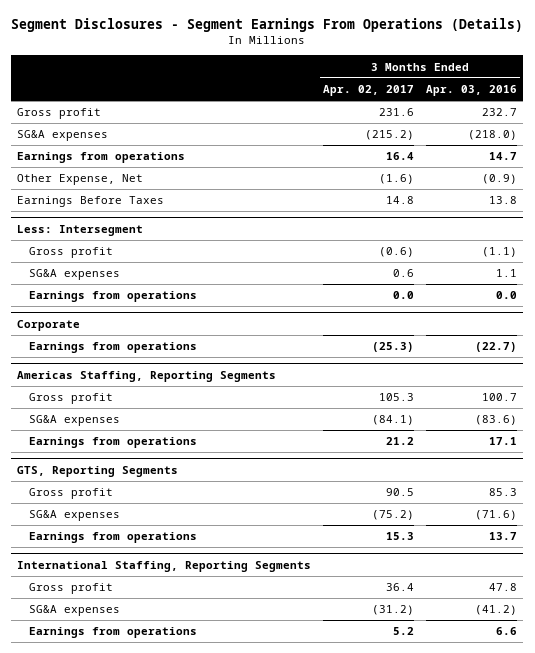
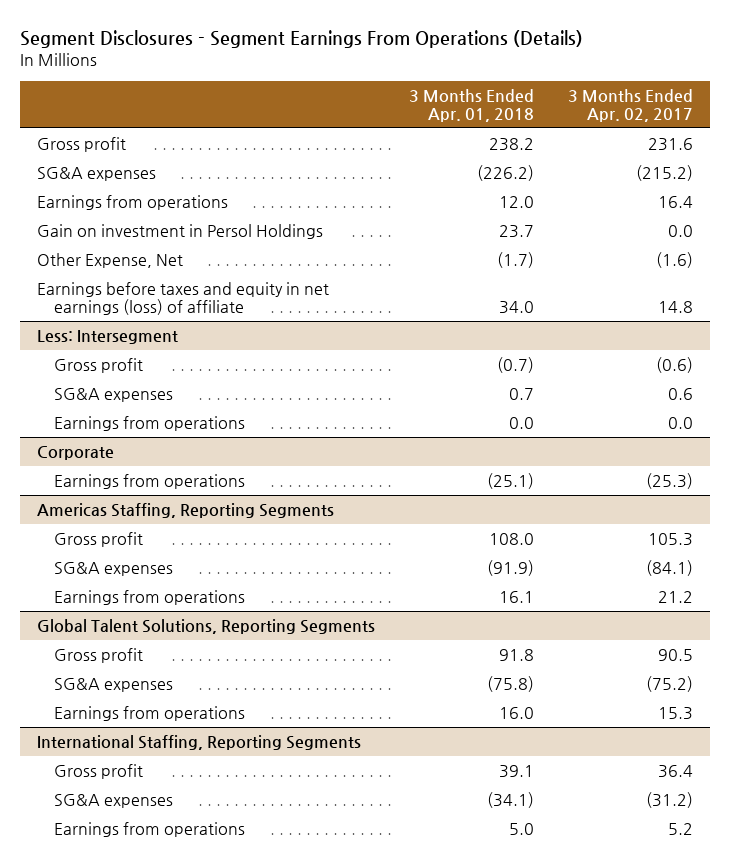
- | 3 Months Ended Apr. 02, 2017 | 3 Months Ended Apr. 03, 2016
+ | 3 Months Ended Apr. 01, 2018 | 3 Months Ended Apr. 02, 2017
+ Gain on investment in Persol Holdings | 23.7 | 0.0
- Earnings Before Taxes | 14.8 | 13.8
+ Earnings before taxes and equity in net earnings (loss) of affiliate | 34.0 | 14.8
- GTS, Reporting Segments
+ Global Talent Solutions, Reporting Segments

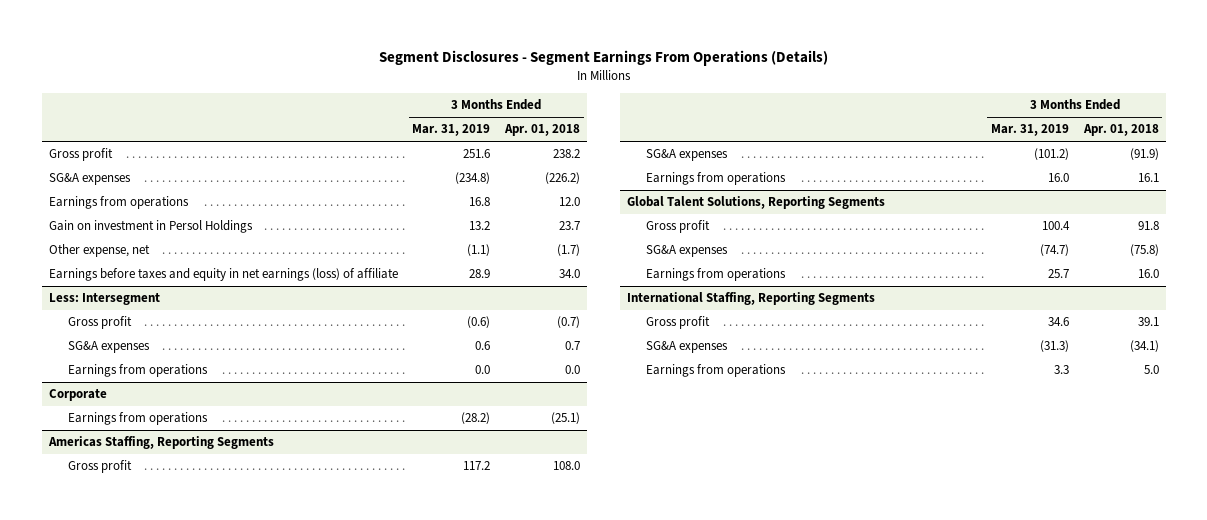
- | 3 Months Ended Apr. 01, 2018 | 3 Months Ended Apr. 02, 2017
+ | 3 Months Ended Mar. 31, 2019 | 3 Months Ended Apr. 01, 2018
- Other Expense, Net | (1.7) | (1.6)
+ Other expense, net | (1.1) | (1.7)

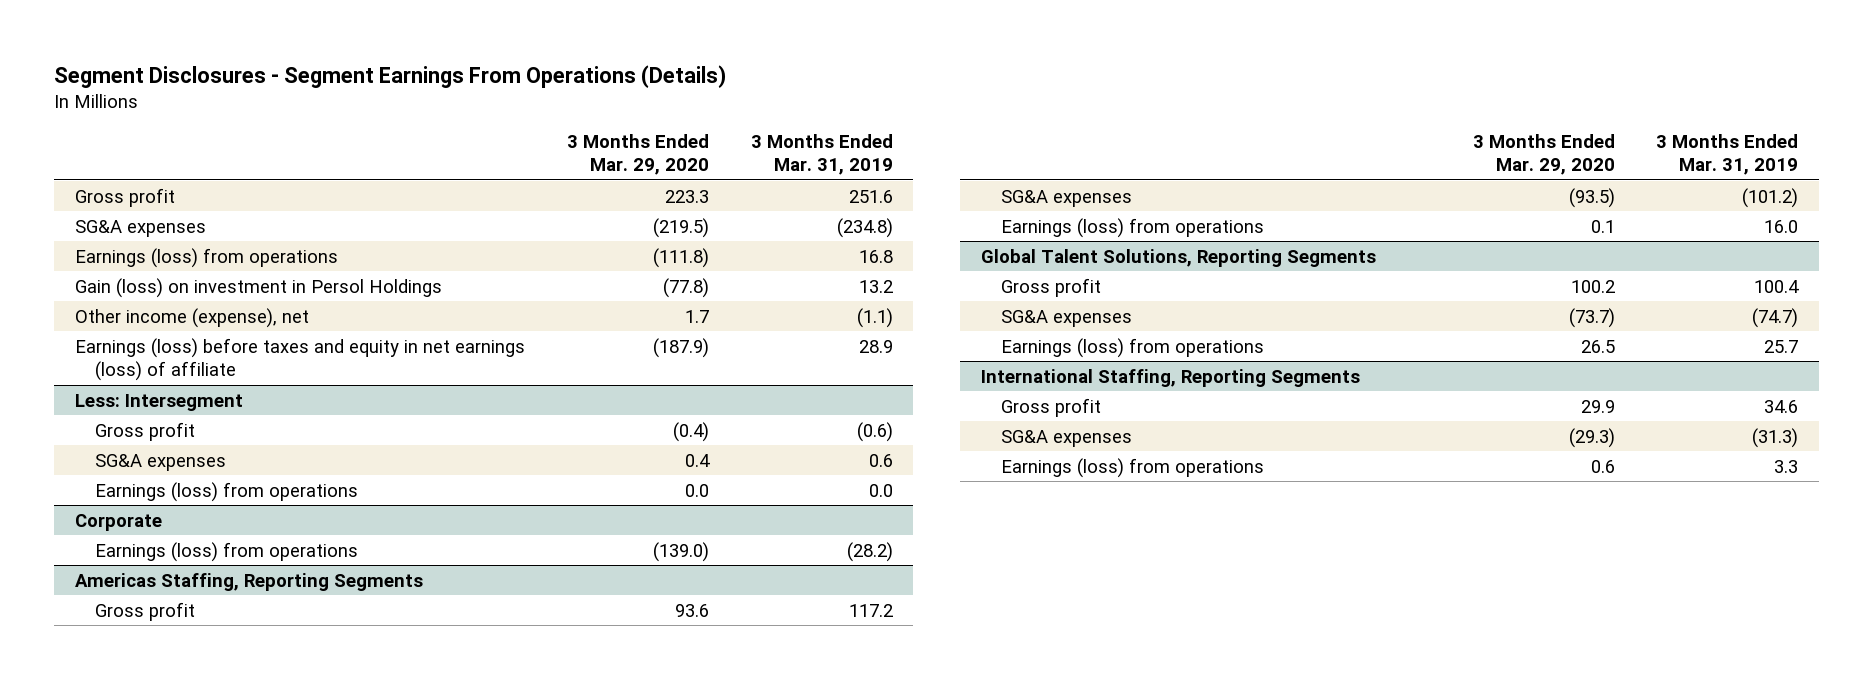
- | 3 Months Ended Mar. 31, 2019 | 3 Months Ended Apr. 01, 2018
+ | 3 Months Ended Mar. 29, 2020 | 3 Months Ended Mar. 31, 2019
- Earnings from operations | 16.8 | 12.0
- Gain on investment in Persol Holdings | 13.2 | 23.7
- Other expense, net | (1.1) | (1.7)
- Earnings before taxes and equity in net earnings (loss) of affiliate | 28.9 | 34.0
+ Earnings (loss) from operations | (111.8) | 16.8
+ Gain (loss) on investment in Persol Holdings | (77.8) | 13.2
+ Other income (expense), net | 1.7 | (1.1)
+ Earnings (loss) before taxes and equity in net earnings (loss) of affiliate | (187.9) | 28.9
@ Less: Intersegment
- Earnings from operations | 0.0 | 0.0
+ Earnings (loss) from operations | 0.0 | 0.0
@ Corporate
- Earnings from operations | (28.2) | (25.1)
+ Earnings (loss) from operations | (139.0) | (28.2)
@ Americas Staffing, Reporting Segments
- Earnings from operations | 16.0 | 16.1
+ Earnings (loss) from operations | 0.1 | 16.0
@ Global Talent Solutions, Reporting Segments
- Earnings from operations | 25.7 | 16.0
+ Earnings (loss) from operations | 26.5 | 25.7
@ International Staffing, Reporting Segments
- Earnings from operations | 3.3 | 5.0
+ Earnings (loss) from operations | 0.6 | 3.3

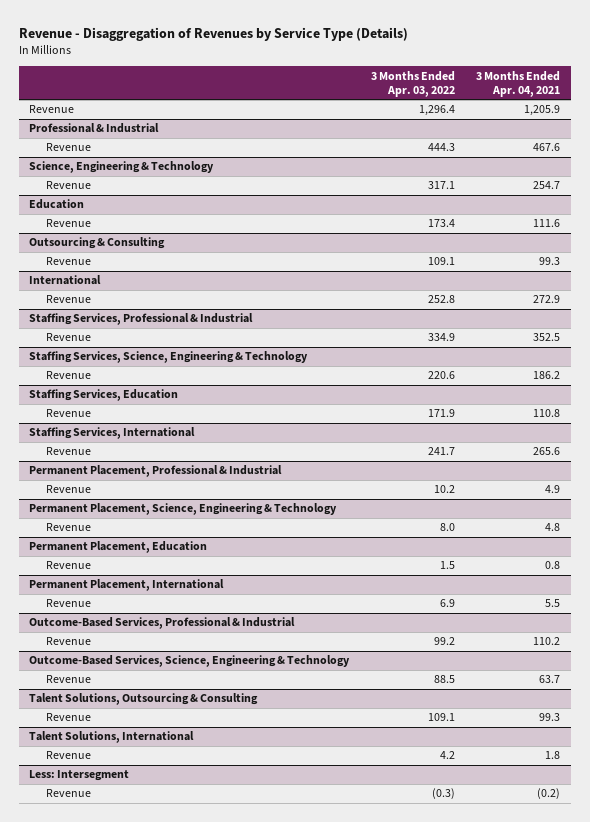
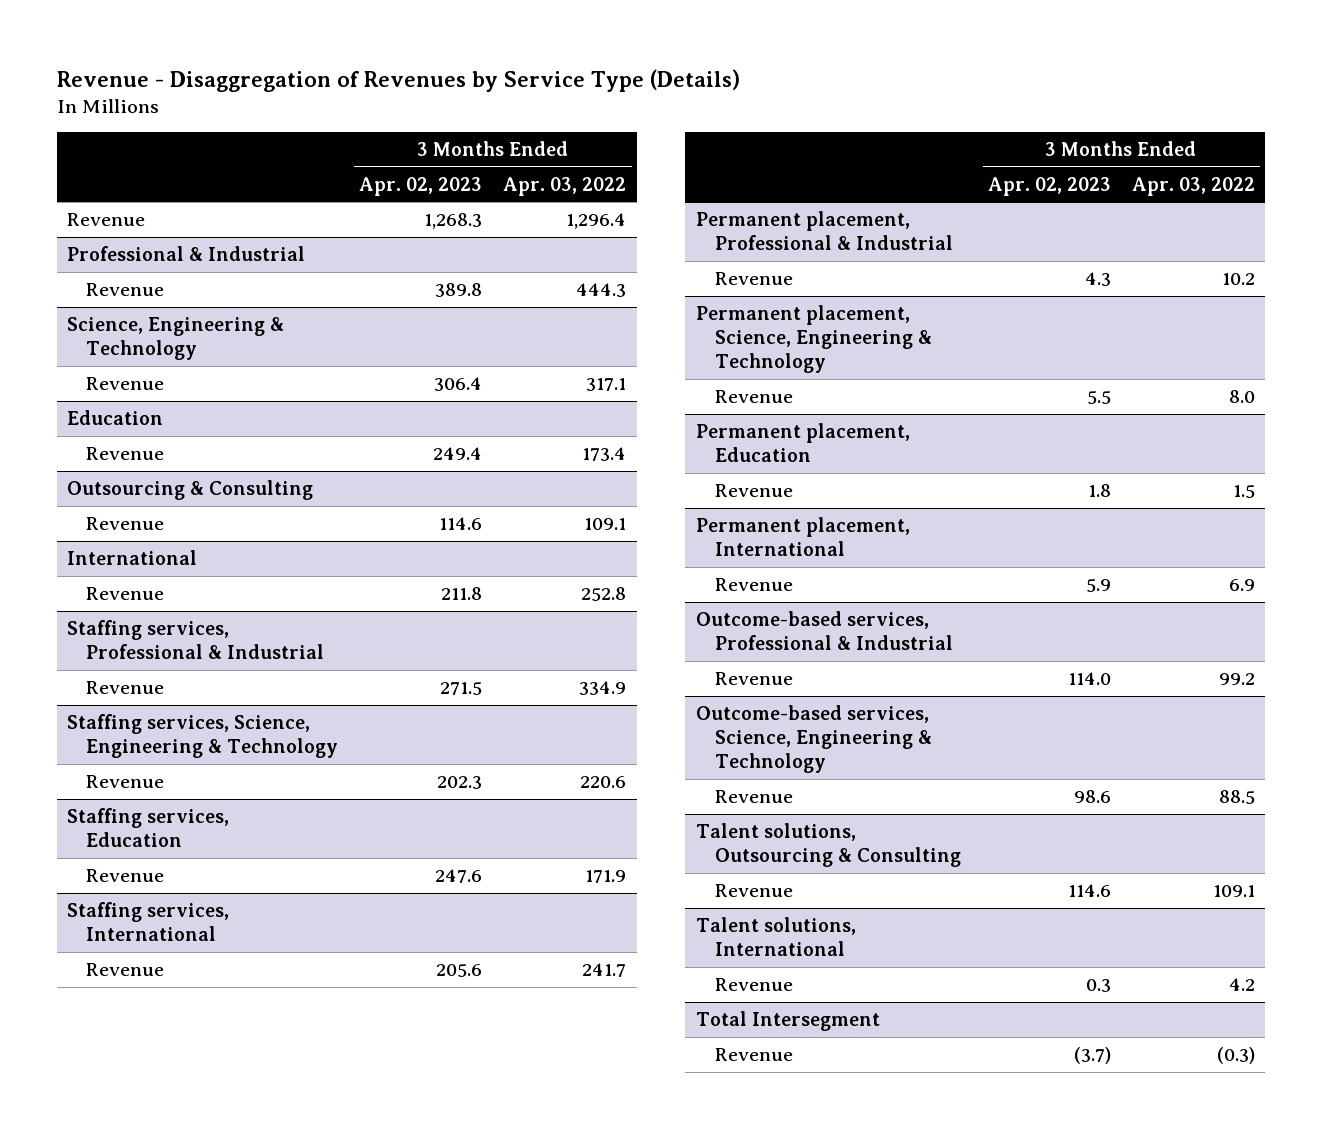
- | 3 Months Ended Apr. 03, 2022 | 3 Months Ended Apr. 04, 2021
+ | 3 Months Ended Apr. 02, 2023 | 3 Months Ended Apr. 03, 2022
- Staffing Services, Professional & Industrial
+ Staffing services, Professional & Industrial
- Staffing Services, Science, Engineering & Technology
+ Staffing services, Science, Engineering & Technology
- Staffing Services, Education
+ Staffing services, Education
- Staffing Services, International
+ Staffing services, International
- Permanent Placement, Professional & Industrial
+ Permanent placement, Professional & Industrial
- Permanent Placement, Science, Engineering & Technology
+ Permanent placement, Science, Engineering & Technology
- Permanent Placement, Education
+ Permanent placement, Education
- Permanent Placement, International
+ Permanent placement, International
- Outcome-Based Services, Professional & Industrial
+ Outcome-based services, Professional & Industrial
- Outcome-Based Services, Science, Engineering & Technology
+ Outcome-based services, Science, Engineering & Technology
- Talent Solutions, Outsourcing & Consulting
+ Talent solutions, Outsourcing & Consulting
- Talent Solutions, International
+ Talent solutions, International
- Less: Intersegment
+ Total Intersegment

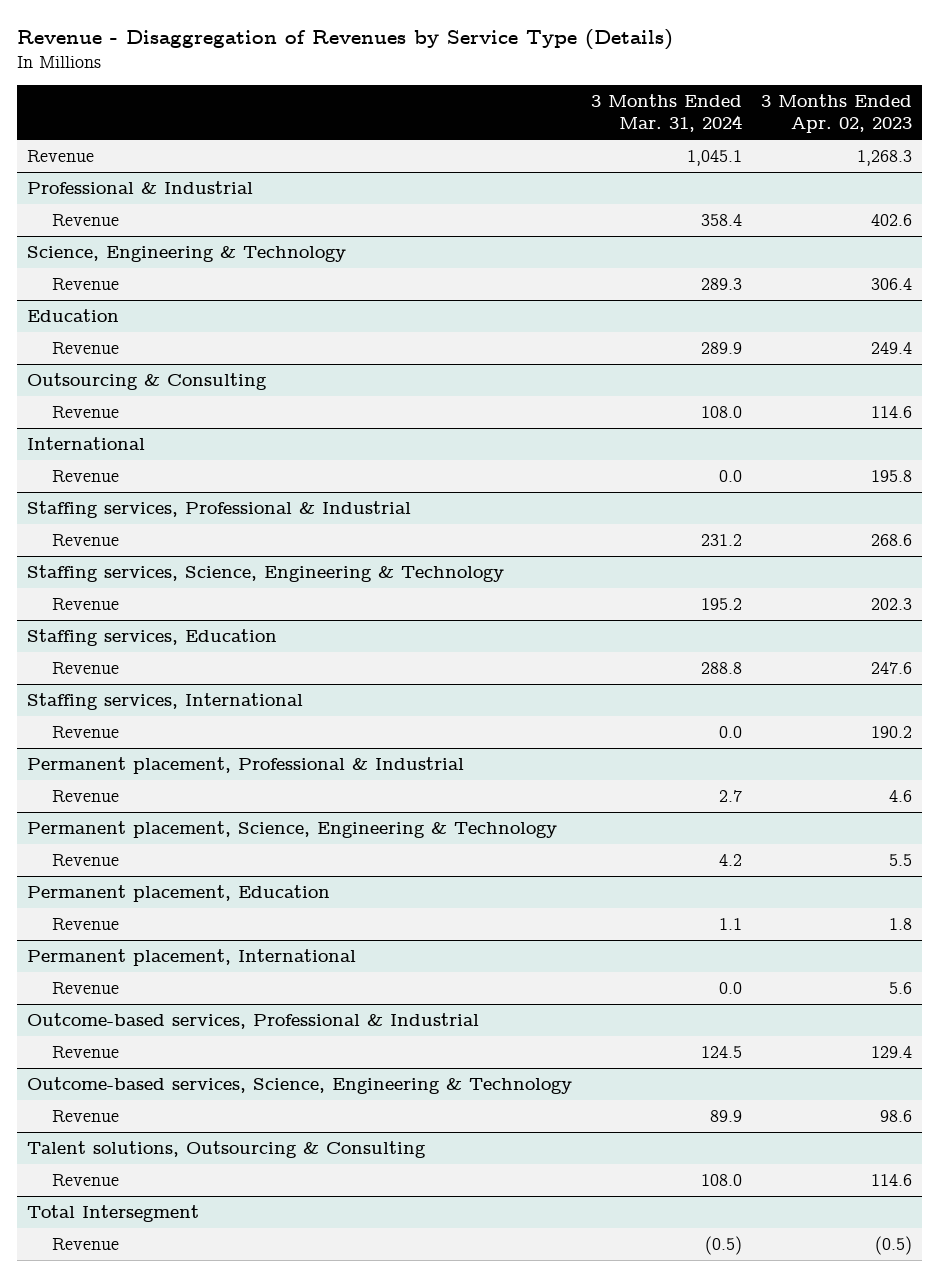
- | 3 Months Ended Apr. 02, 2023 | 3 Months Ended Apr. 03, 2022
+ | 3 Months Ended Mar. 31, 2024 | 3 Months Ended Apr. 02, 2023
@ Professional & Industrial
- Revenue | 389.8 | 444.3
+ Revenue | 358.4 | 402.6
@ International
- Revenue | 211.8 | 252.8
+ Revenue | 0.0 | 195.8
@ Staffing services, Professional & Industrial
- Revenue | 271.5 | 334.9
+ Revenue | 231.2 | 268.6
@ Staffing services, International
- Revenue | 205.6 | 241.7
+ Revenue | 0.0 | 190.2
@ Permanent placement, Professional & Industrial
- Revenue | 4.3 | 10.2
+ Revenue | 2.7 | 4.6
@ Permanent placement, International
- Revenue | 5.9 | 6.9
+ Revenue | 0.0 | 5.6
@ Outcome-based services, Professional & Industrial
- Revenue | 114.0 | 99.2
+ Revenue | 124.5 | 129.4
- Talent solutions, International
- Revenue | 0.3 | 4.2
@ Total Intersegment
- Revenue | (3.7) | (0.3)
+ Revenue | (0.5) | (0.5)

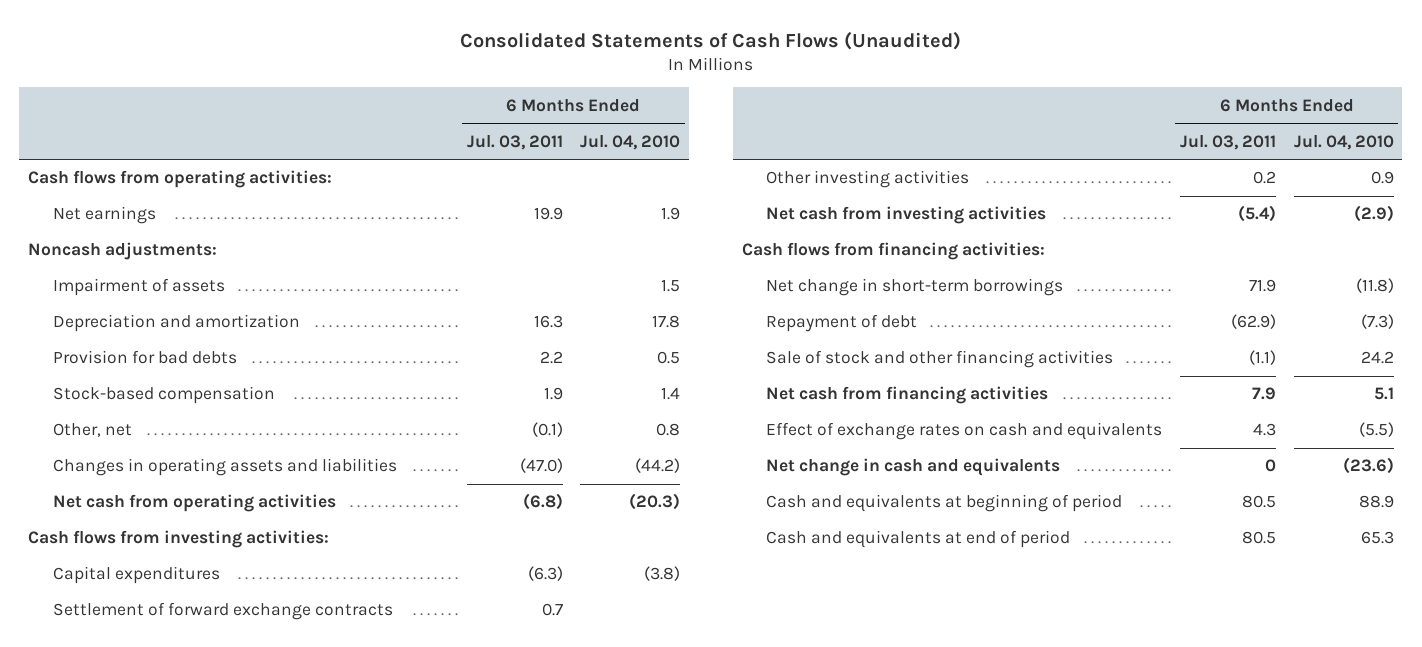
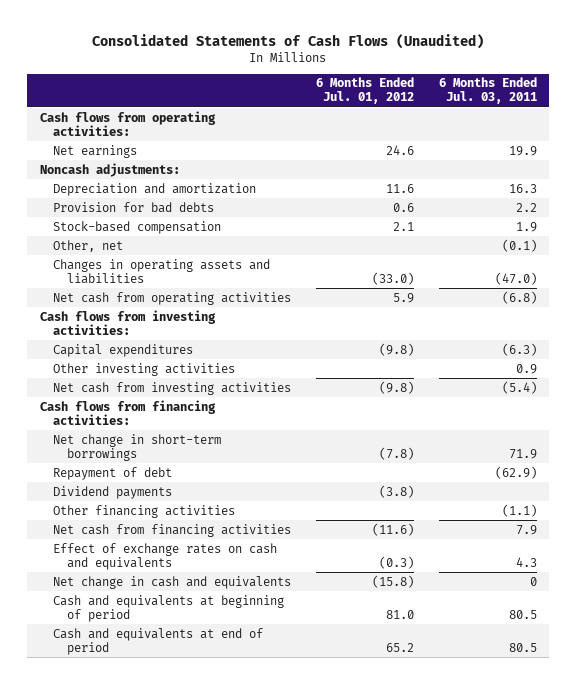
- | 6 Months Ended Jul. 03, 2011 | 6 Months Ended Jul. 04, 2010
+ | 6 Months Ended Jul. 01, 2012 | 6 Months Ended Jul. 03, 2011
- Impairment of assets | | 1.5
- Settlement of forward exchange contracts | 0.7 |
- Other investing activities | 0.2 | 0.9
+ Other investing activities | | 0.9
- Sale of stock and other financing activities | (1.1) | 24.2
+ Dividend payments | (3.8) |
+ Other financing activities | | (1.1)

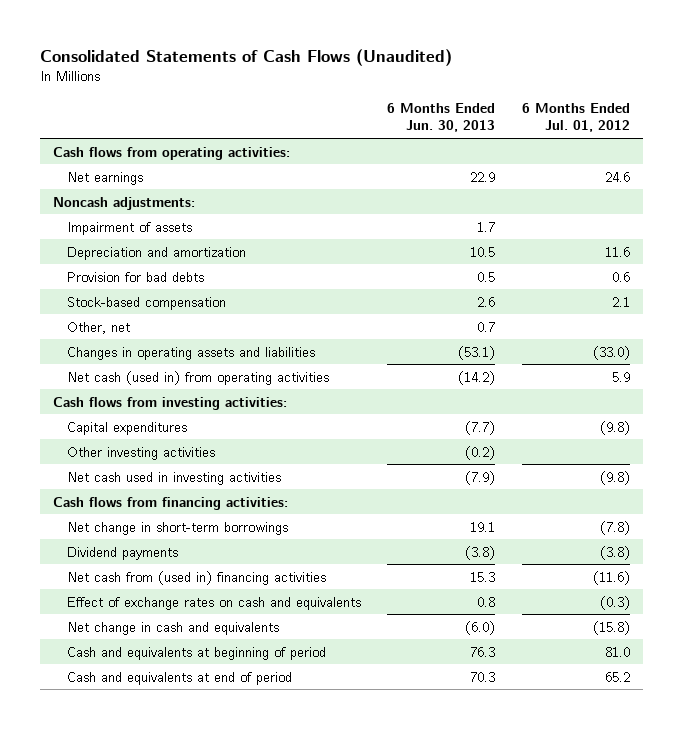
- | 6 Months Ended Jul. 01, 2012 | 6 Months Ended Jul. 03, 2011
+ | 6 Months Ended Jun. 30, 2013 | 6 Months Ended Jul. 01, 2012
+ Impairment of assets | 1.7 |
- Net cash from operating activities | 5.9 | (6.8)
+ Net cash (used in) from operating activities | (14.2) | 5.9
- Net cash from investing activities | (9.8) | (5.4)
+ Net cash used in investing activities | (7.9) | (9.8)
- Repayment of debt | | (62.9)
- Other financing activities | | (1.1)
- Net cash from financing activities | (11.6) | 7.9
+ Net cash from (used in) financing activities | 15.3 | (11.6)

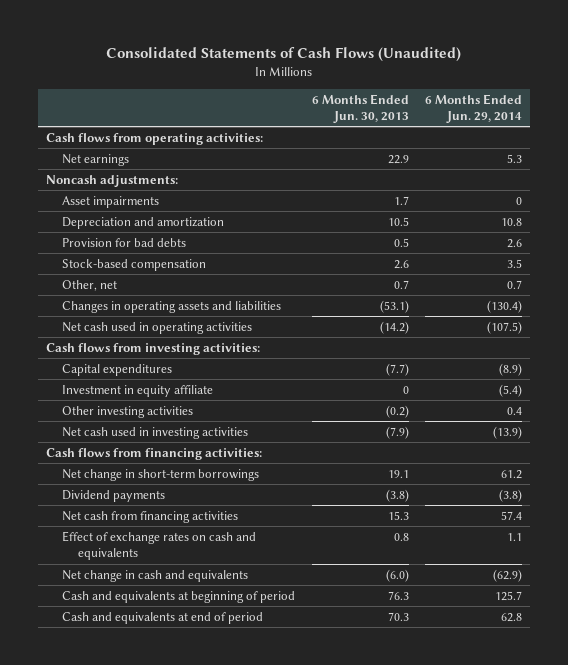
- | 6 Months Ended Jun. 30, 2013 | 6 Months Ended Jul. 01, 2012
+ | 6 Months Ended Jun. 30, 2013 | 6 Months Ended Jun. 29, 2014
- Impairment of assets | 1.7 |
+ Asset impairments | 1.7 | 0
- Net cash (used in) from operating activities | (14.2) | 5.9
+ Net cash used in operating activities | (14.2) | (107.5)
+ Investment in equity affiliate | 0 | (5.4)
- Net cash from (used in) financing activities | 15.3 | (11.6)
+ Net cash from financing activities | 15.3 | 57.4

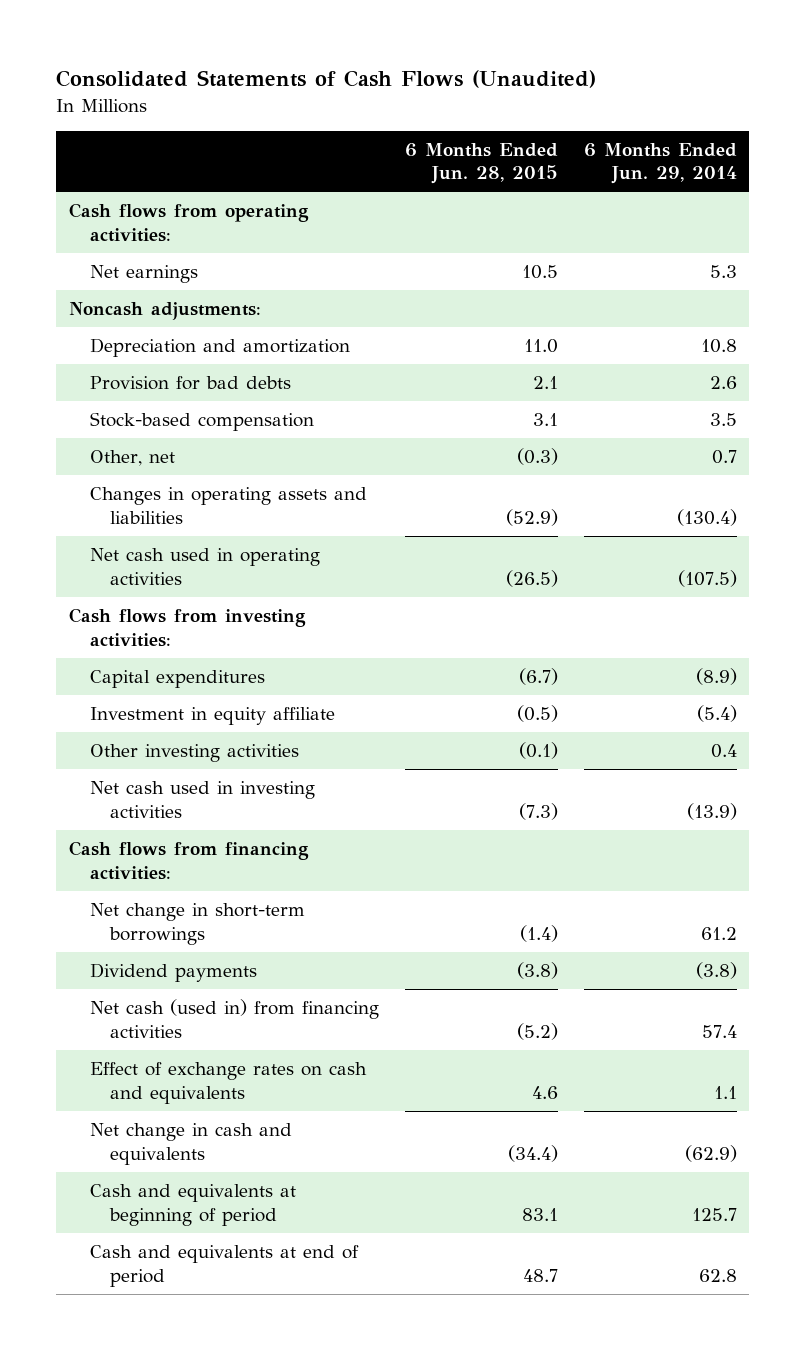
- | 6 Months Ended Jun. 30, 2013 | 6 Months Ended Jun. 29, 2014
+ | 6 Months Ended Jun. 28, 2015 | 6 Months Ended Jun. 29, 2014
- Asset impairments | 1.7 | 0
- Net cash from financing activities | 15.3 | 57.4
+ Net cash (used in) from financing activities | (5.2) | 57.4

